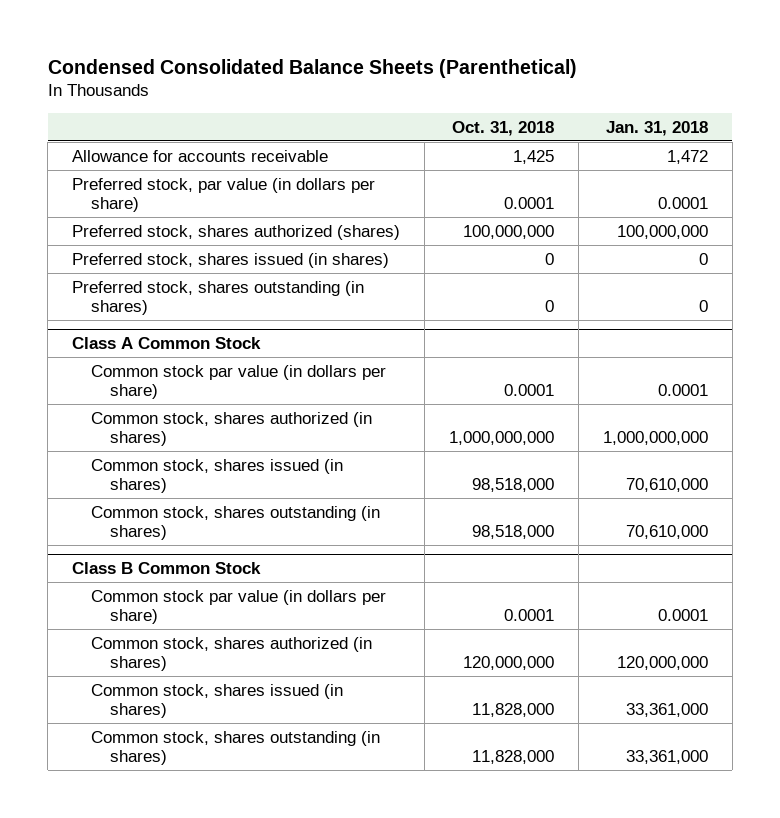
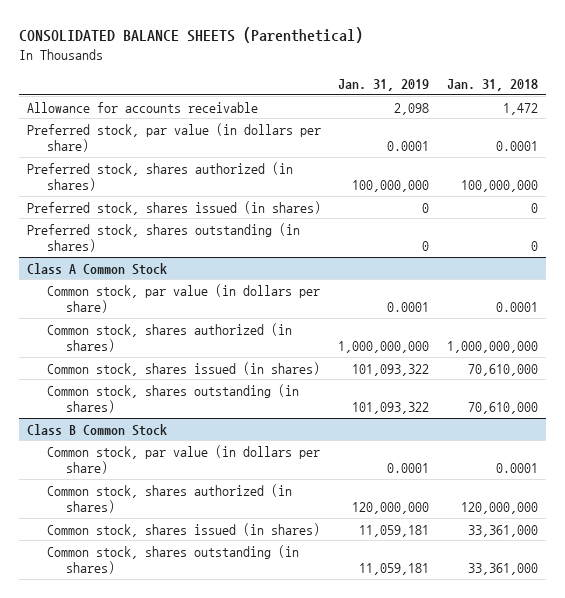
- Condensed Consolidated Balance Sheets (Parenthetical)
+ CONSOLIDATED BALANCE SHEETS (Parenthetical)
- | Oct. 31, 2018 | Jan. 31, 2018
+ | Jan. 31, 2019 | Jan. 31, 2018
- Preferred stock, shares authorized (shares) | 100,000,000 | 100,000,000
+ Preferred stock, shares authorized (in shares) | 100,000,000 | 100,000,000
@ Class A Common Stock
- Common stock par value (in dollars per share) | 0.0001 | 0.0001
+ Common stock, par value (in dollars per share) | 0.0001 | 0.0001
@ Class B Common Stock
- Common stock par value (in dollars per share) | 0.0001 | 0.0001
+ Common stock, par value (in dollars per share) | 0.0001 | 0.0001

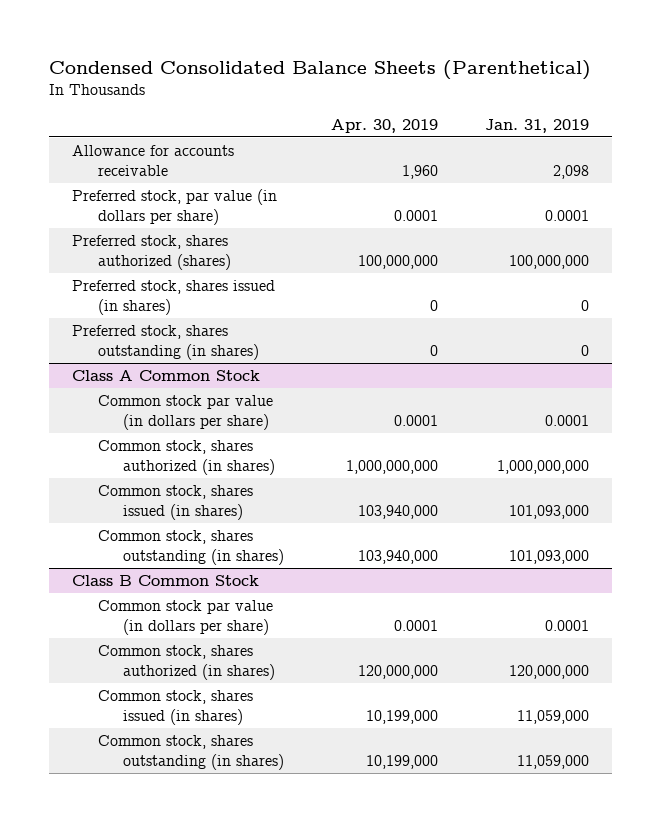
- CONSOLIDATED BALANCE SHEETS (Parenthetical)
+ Condensed Consolidated Balance Sheets (Parenthetical)
- | Jan. 31, 2019 | Jan. 31, 2018
+ | Apr. 30, 2019 | Jan. 31, 2019
- Preferred stock, shares authorized (in shares) | 100,000,000 | 100,000,000
+ Preferred stock, shares authorized (shares) | 100,000,000 | 100,000,000
@ Class A Common Stock
- Common stock, par value (in dollars per share) | 0.0001 | 0.0001
+ Common stock par value (in dollars per share) | 0.0001 | 0.0001
- Common stock, shares issued (in shares) | 101,093,322 | 70,610,000
- Common stock, shares outstanding (in shares) | 101,093,322 | 70,610,000
+ Common stock, shares issued (in shares) | 103,940,000 | 101,093,000
+ Common stock, shares outstanding (in shares) | 103,940,000 | 101,093,000
@ Class B Common Stock
- Common stock, par value (in dollars per share) | 0.0001 | 0.0001
+ Common stock par value (in dollars per share) | 0.0001 | 0.0001
- Common stock, shares issued (in shares) | 11,059,181 | 33,361,000
- Common stock, shares outstanding (in shares) | 11,059,181 | 33,361,000
+ Common stock, shares issued (in shares) | 10,199,000 | 11,059,000
+ Common stock, shares outstanding (in shares) | 10,199,000 | 11,059,000

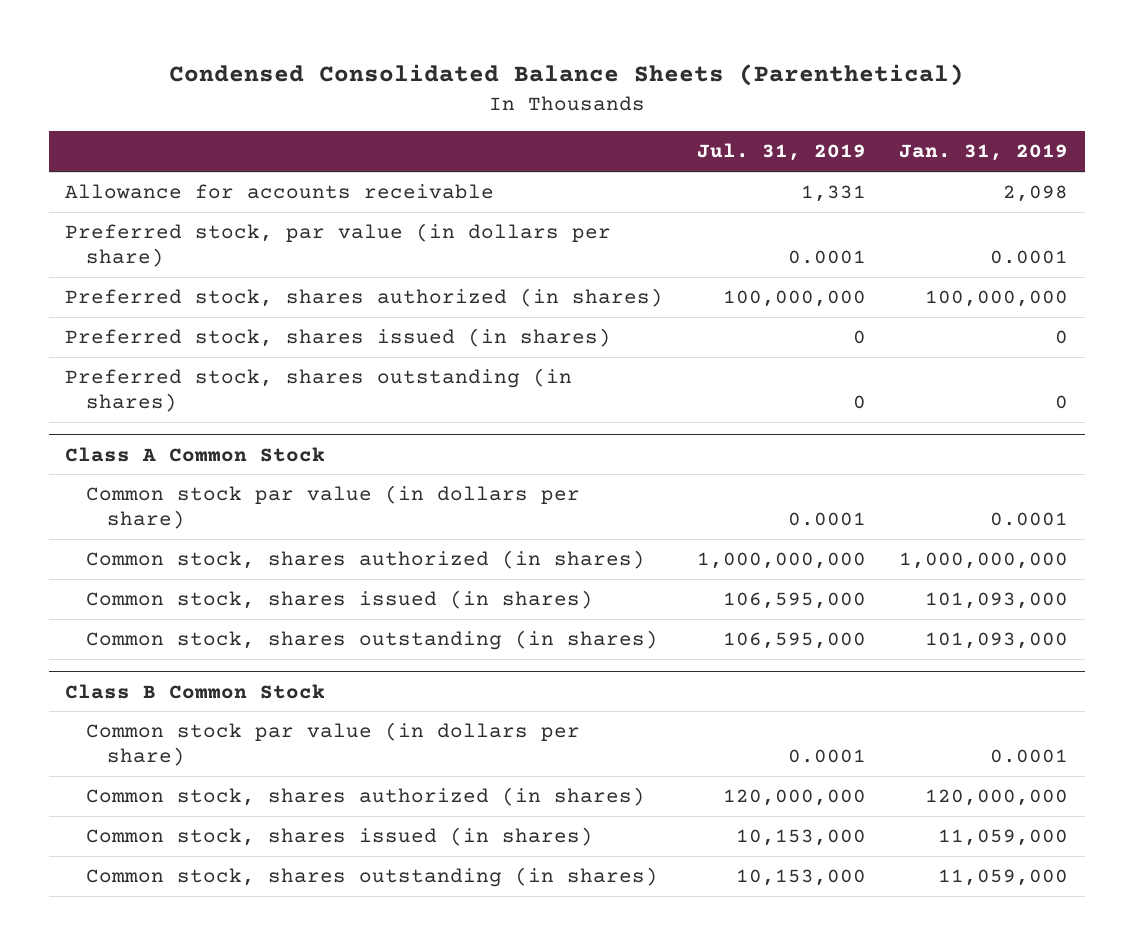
- | Apr. 30, 2019 | Jan. 31, 2019
+ | Jul. 31, 2019 | Jan. 31, 2019
- Preferred stock, shares authorized (shares) | 100,000,000 | 100,000,000
+ Preferred stock, shares authorized (in shares) | 100,000,000 | 100,000,000

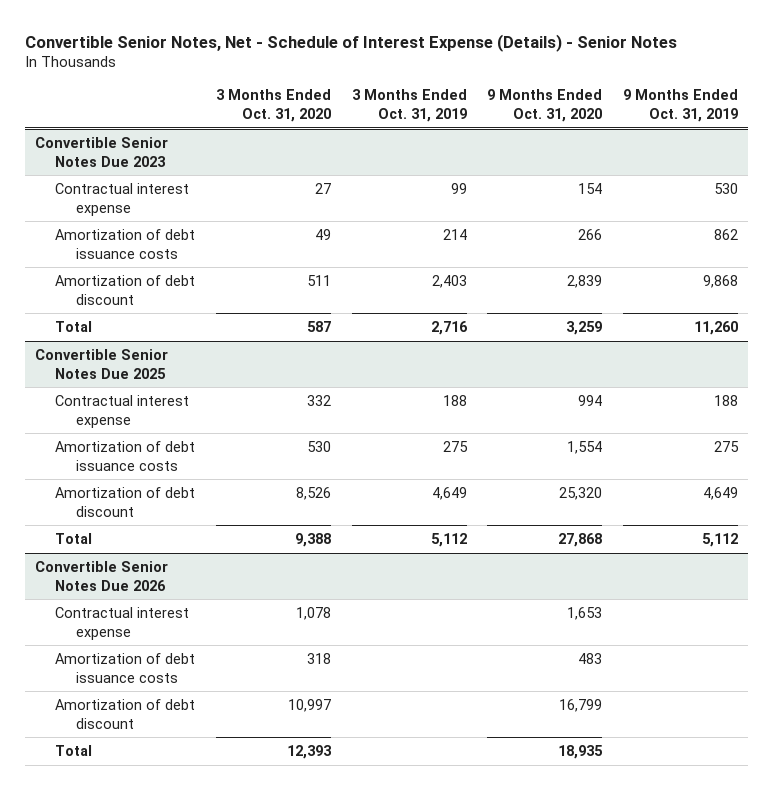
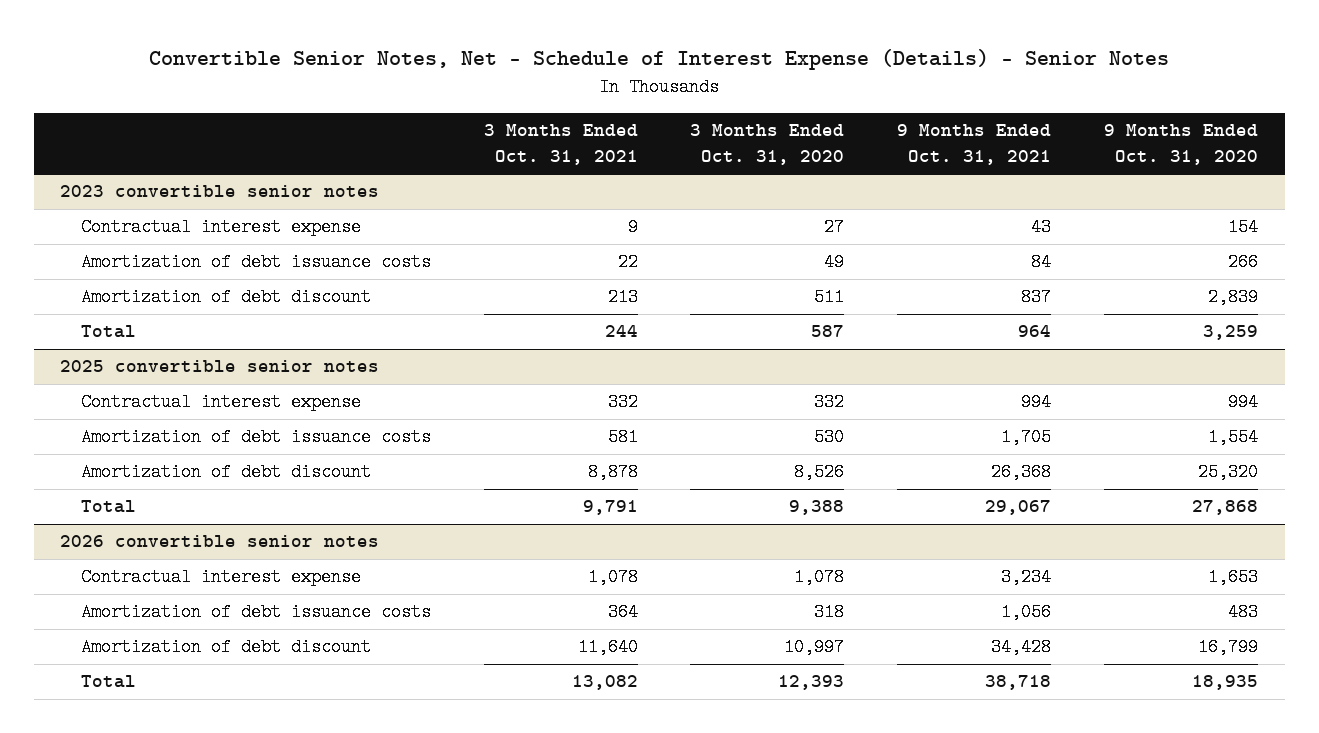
- | 3 Months Ended Oct. 31, 2020 | 3 Months Ended Oct. 31, 2019 | 9 Months Ended Oct. 31, 2020 | 9 Months Ended Oct. 31, 2019
+ | 3 Months Ended Oct. 31, 2021 | 3 Months Ended Oct. 31, 2020 | 9 Months Ended Oct. 31, 2021 | 9 Months Ended Oct. 31, 2020
- Convertible Senior Notes Due 2023
+ 2023 convertible senior notes
- Convertible Senior Notes Due 2025
+ 2025 convertible senior notes
- Convertible Senior Notes Due 2026
+ 2026 convertible senior notes

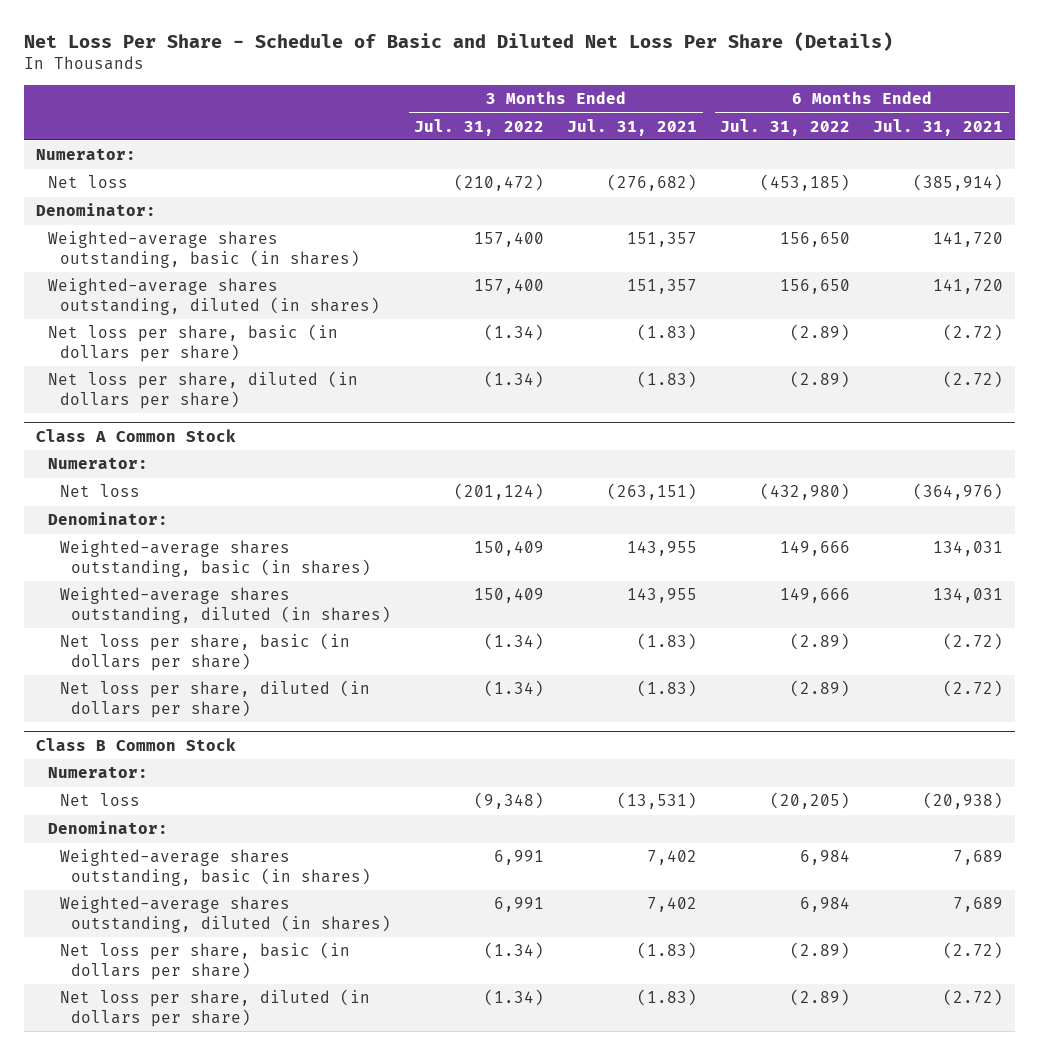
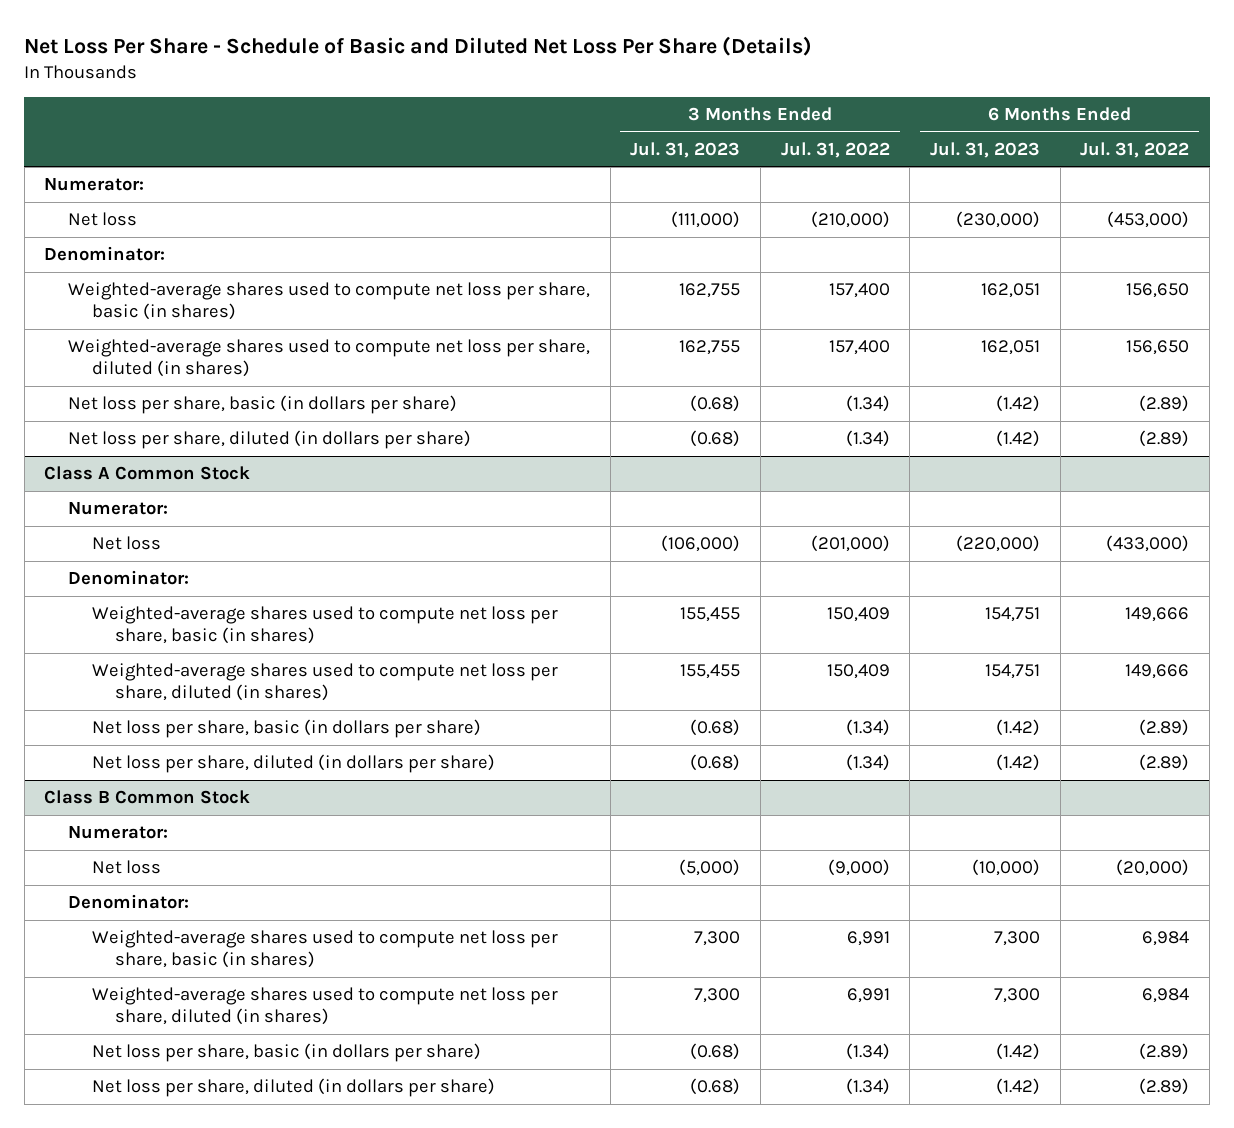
- | 3 Months Ended Jul. 31, 2022 | 3 Months Ended Jul. 31, 2021 | 6 Months Ended Jul. 31, 2022 | 6 Months Ended Jul. 31, 2021
+ | 3 Months Ended Jul. 31, 2023 | 3 Months Ended Jul. 31, 2022 | 6 Months Ended Jul. 31, 2023 | 6 Months Ended Jul. 31, 2022
- Net loss | (210,472) | (276,682) | (453,185) | (385,914)
+ Net loss | (111,000) | (210,000) | (230,000) | (453,000)
- Weighted-average shares outstanding, basic (in shares) | 157,400 | 151,357 | 156,650 | 141,720
- Weighted-average shares outstanding, diluted (in shares) | 157,400 | 151,357 | 156,650 | 141,720
+ Weighted-average shares used to compute net loss per share, basic (in shares) | 162,755 | 157,400 | 162,051 | 156,650
+ Weighted-average shares used to compute net loss per share, diluted (in shares) | 162,755 | 157,400 | 162,051 | 156,650
@ Class A Common Stock
- Net loss | (201,124) | (263,151) | (432,980) | (364,976)
+ Net loss | (106,000) | (201,000) | (220,000) | (433,000)
- Weighted-average shares outstanding, basic (in shares) | 150,409 | 143,955 | 149,666 | 134,031
- Weighted-average shares outstanding, diluted (in shares) | 150,409 | 143,955 | 149,666 | 134,031
+ Weighted-average shares used to compute net loss per share, basic (in shares) | 155,455 | 150,409 | 154,751 | 149,666
+ Weighted-average shares used to compute net loss per share, diluted (in shares) | 155,455 | 150,409 | 154,751 | 149,666
@ Class B Common Stock
- Net loss | (9,348) | (13,531) | (20,205) | (20,938)
+ Net loss | (5,000) | (9,000) | (10,000) | (20,000)
- Weighted-average shares outstanding, basic (in shares) | 6,991 | 7,402 | 6,984 | 7,689
- Weighted-average shares outstanding, diluted (in shares) | 6,991 | 7,402 | 6,984 | 7,689
+ Weighted-average shares used to compute net loss per share, basic (in shares) | 7,300 | 6,991 | 7,300 | 6,984
+ Weighted-average shares used to compute net loss per share, diluted (in shares) | 7,300 | 6,991 | 7,300 | 6,984

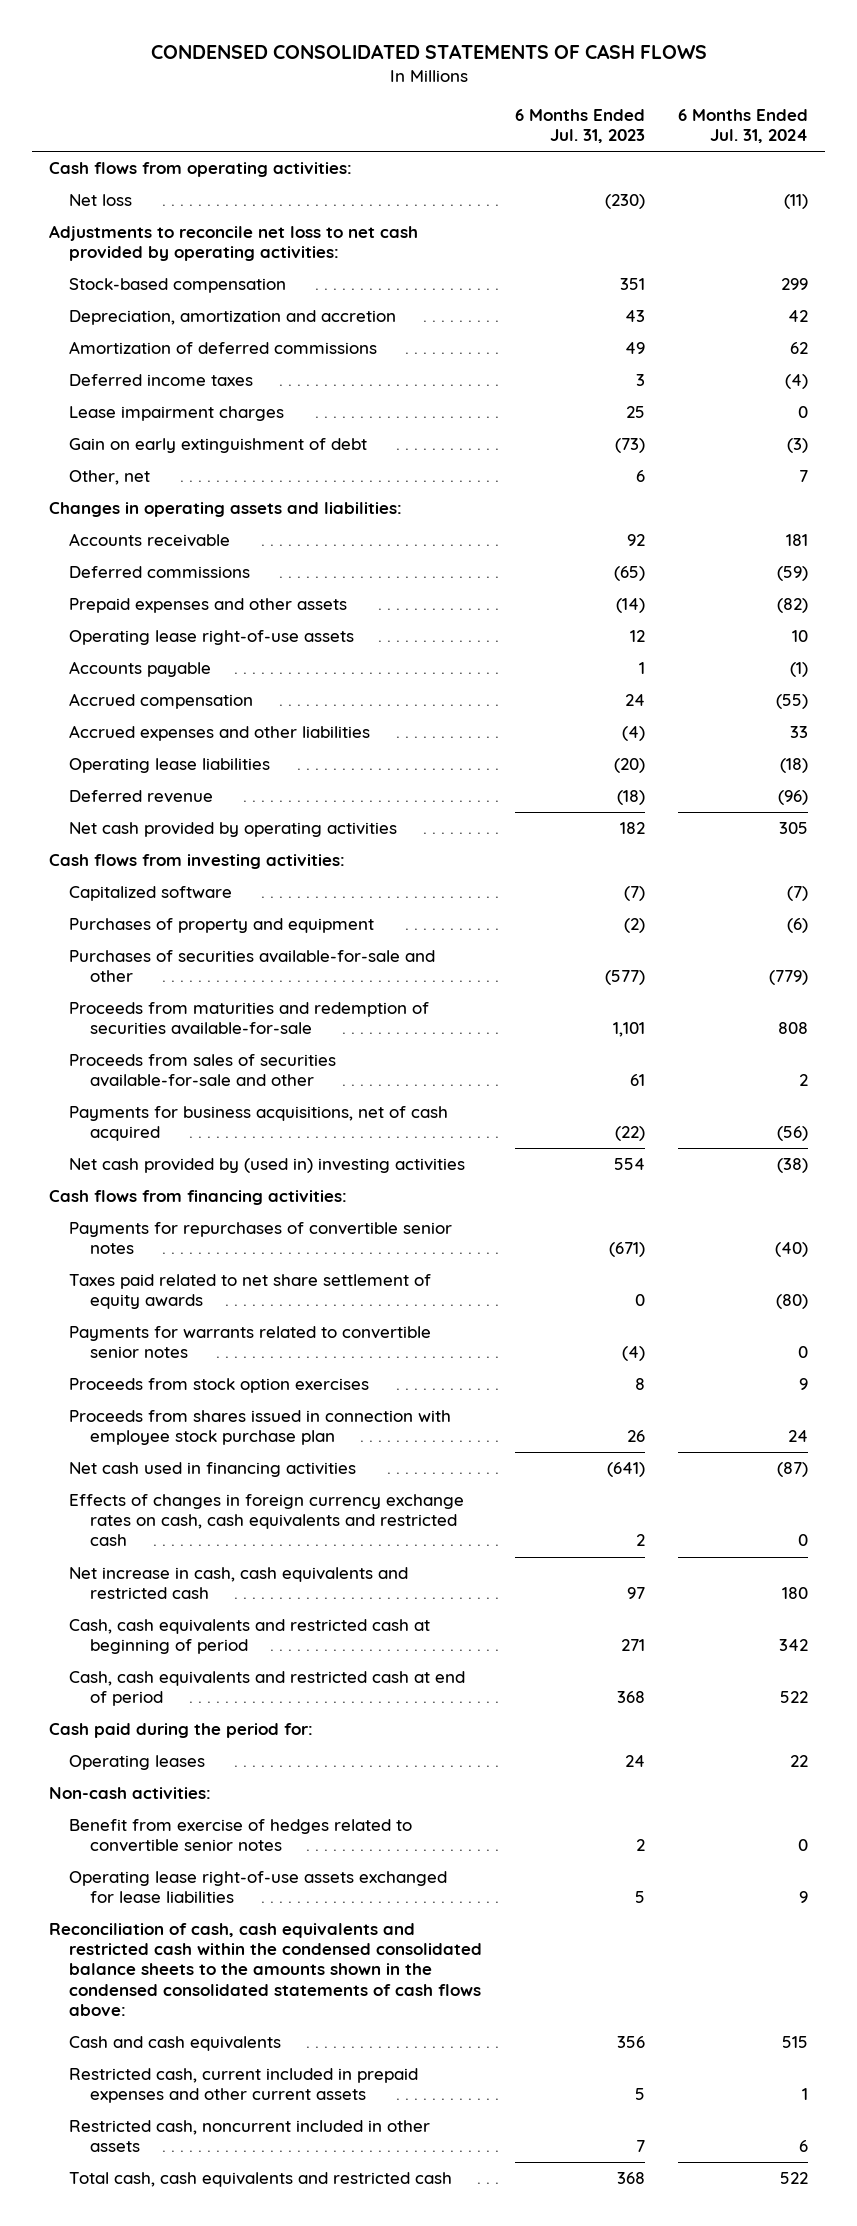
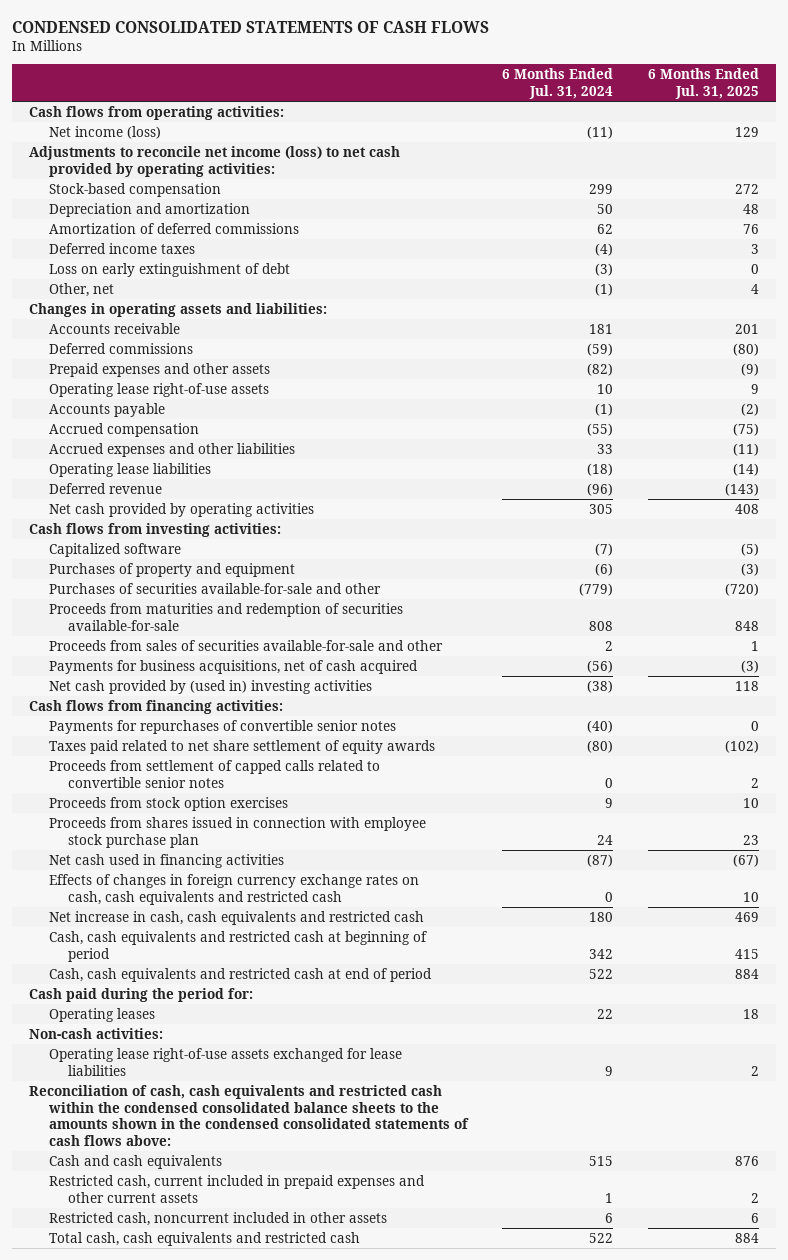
- | 6 Months Ended Jul. 31, 2023 | 6 Months Ended Jul. 31, 2024
+ | 6 Months Ended Jul. 31, 2024 | 6 Months Ended Jul. 31, 2025
- Net loss | (230) | (11)
- Adjustments to reconcile net loss to net cash provided by operating activities:
+ Net income (loss) | (11) | 129
+ Adjustments to reconcile net income (loss) to net cash provided by operating activities:
- Depreciation, amortization and accretion | 43 | 42
+ Depreciation and amortization | 50 | 48
- Lease impairment charges | 25 | 0
- Gain on early extinguishment of debt | (73) | (3)
- Other, net | 6 | 7
+ Loss on early extinguishment of debt | (3) | 0
+ Other, net | (1) | 4
- Payments for warrants related to convertible senior notes | (4) | 0
+ Proceeds from settlement of capped calls related to convertible senior notes | 0 | 2
- Benefit from exercise of hedges related to convertible senior notes | 2 | 0

